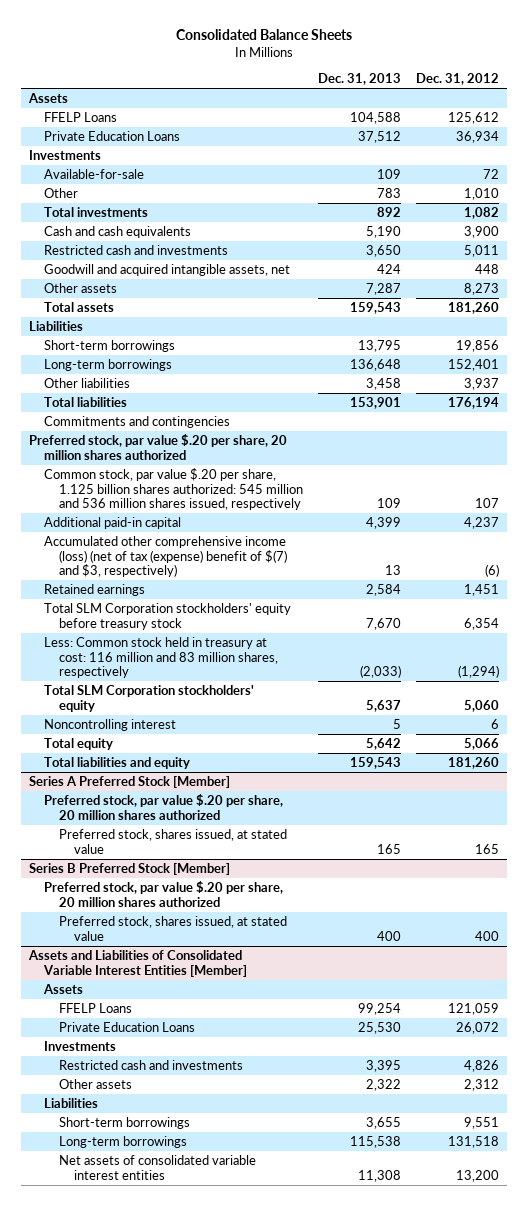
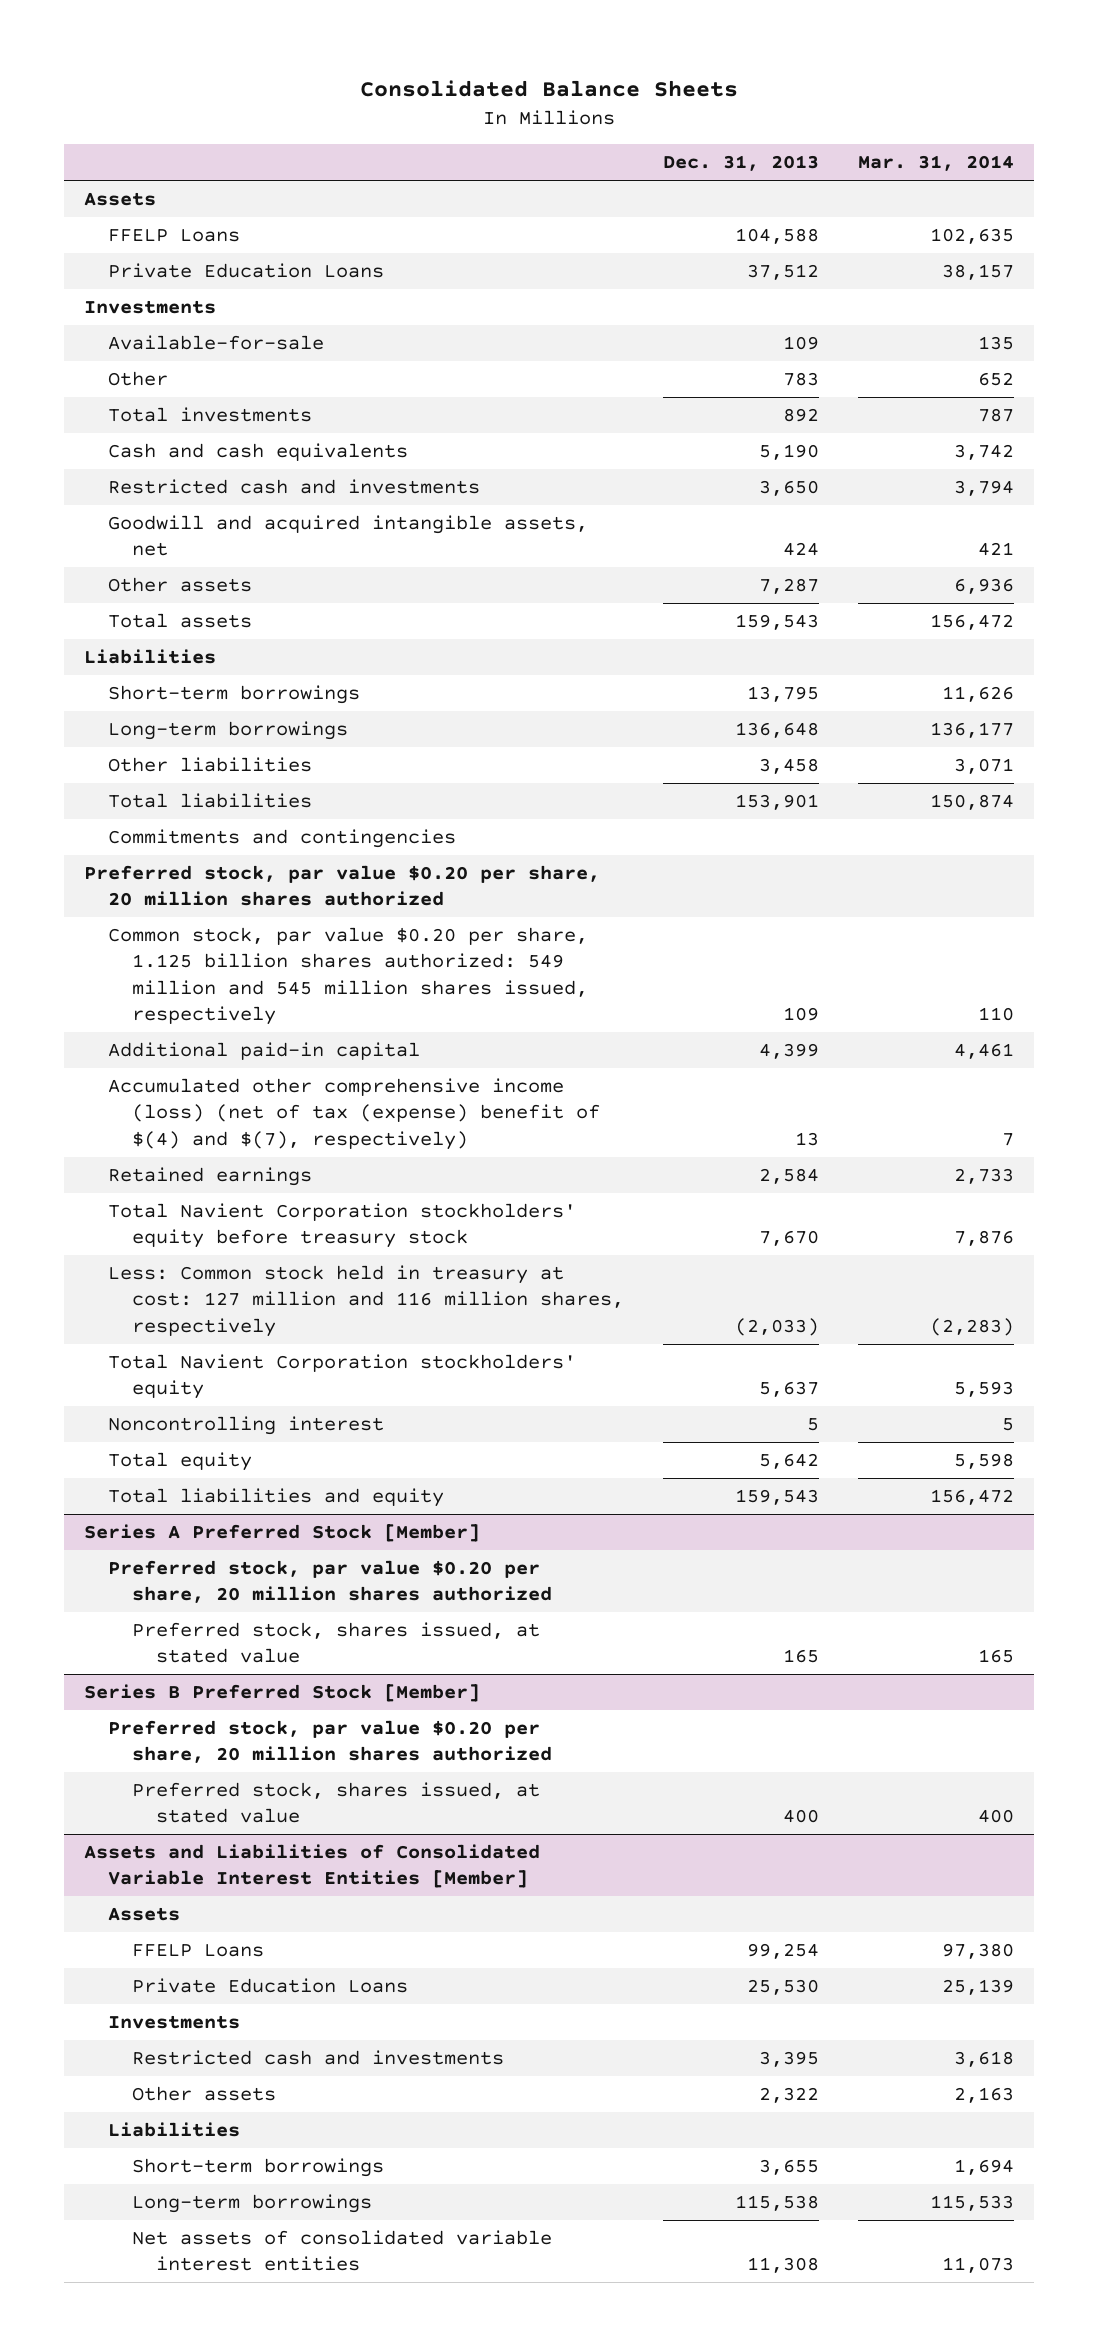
- | Dec. 31, 2013 | Dec. 31, 2012
+ | Dec. 31, 2013 | Mar. 31, 2014
- Preferred stock, par value $.20 per share, 20 million shares authorized
- Common stock, par value $.20 per share, 1.125 billion shares authorized: 545 million and 536 million shares issued, respectively | 109 | 107
+ Preferred stock, par value $0.20 per share, 20 million shares authorized
+ Common stock, par value $0.20 per share, 1.125 billion shares authorized: 549 million and 545 million shares issued, respectively | 109 | 110
- Accumulated other comprehensive income (loss) (net of tax (expense) benefit of $(7) and $3, respectively) | 13 | (6)
+ Accumulated other comprehensive income (loss) (net of tax (expense) benefit of $(4) and $(7), respectively) | 13 | 7
- Total SLM Corporation stockholders' equity before treasury stock | 7,670 | 6,354
- Less: Common stock held in treasury at cost: 116 million and 83 million shares, respectively | (2,033) | (1,294)
- Total SLM Corporation stockholders' equity | 5,637 | 5,060
+ Total Navient Corporation stockholders' equity before treasury stock | 7,670 | 7,876
+ Less: Common stock held in treasury at cost: 127 million and 116 million shares, respectively | (2,033) | (2,283)
+ Total Navient Corporation stockholders' equity | 5,637 | 5,593
@ Series A Preferred Stock [Member]
- Preferred stock, par value $.20 per share, 20 million shares authorized
+ Preferred stock, par value $0.20 per share, 20 million shares authorized
@ Series B Preferred Stock [Member]
- Preferred stock, par value $.20 per share, 20 million shares authorized
+ Preferred stock, par value $0.20 per share, 20 million shares authorized

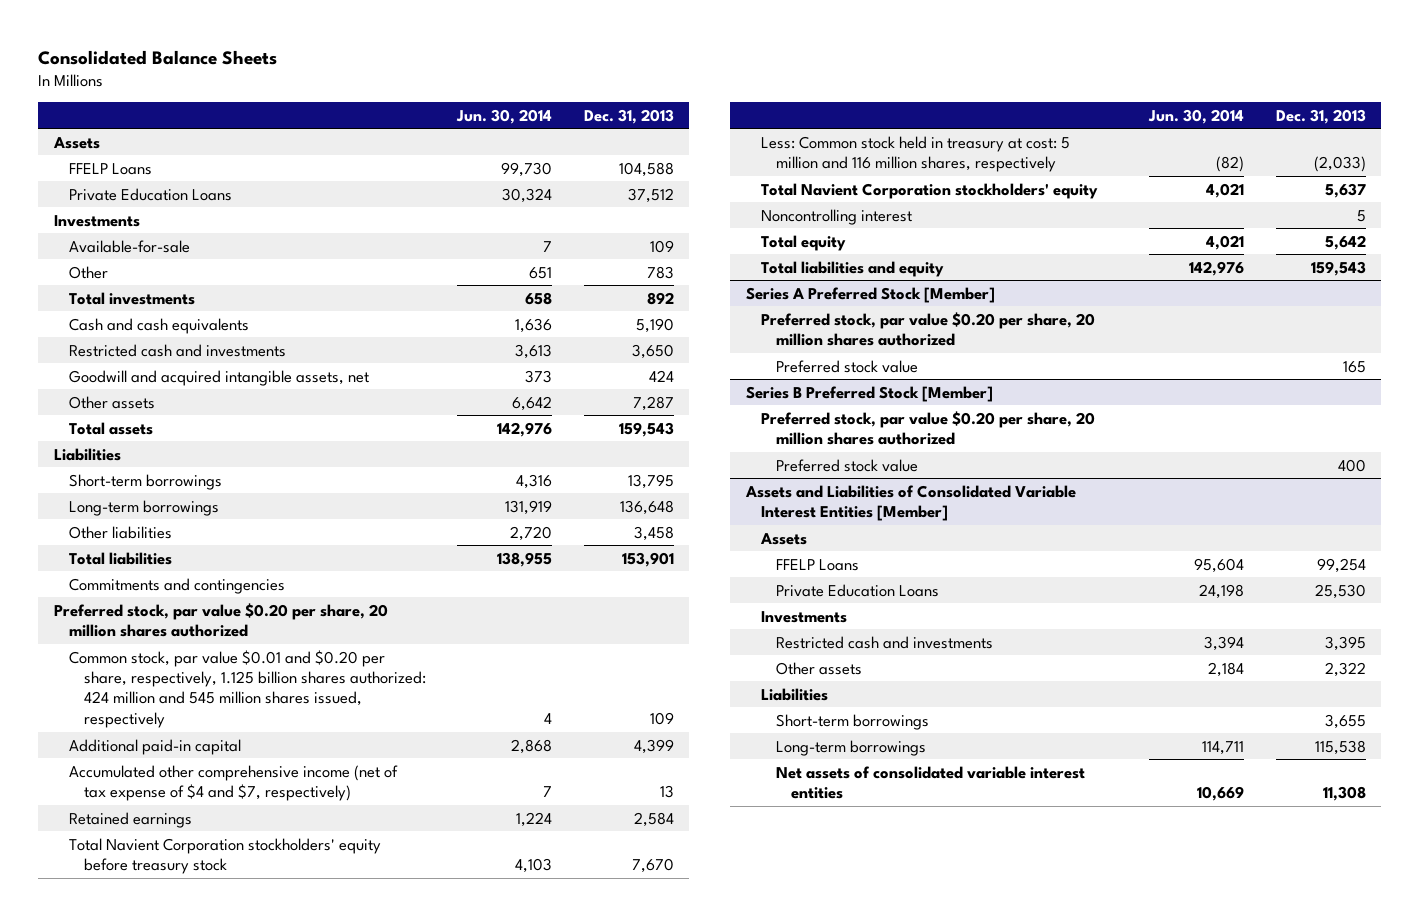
- | Dec. 31, 2013 | Mar. 31, 2014
+ | Jun. 30, 2014 | Dec. 31, 2013
- Common stock, par value $0.20 per share, 1.125 billion shares authorized: 549 million and 545 million shares issued, respectively | 109 | 110
+ Common stock, par value $0.01 and $0.20 per share, respectively, 1.125 billion shares authorized: 424 million and 545 million shares issued, respectively | 4 | 109
- Accumulated other comprehensive income (loss) (net of tax (expense) benefit of $(4) and $(7), respectively) | 13 | 7
+ Accumulated other comprehensive income (net of tax expense of $4 and $7, respectively) | 7 | 13
- Less: Common stock held in treasury at cost: 127 million and 116 million shares, respectively | (2,033) | (2,283)
+ Less: Common stock held in treasury at cost: 5 million and 116 million shares, respectively | (82) | (2,033)
@ Series A Preferred Stock [Member]
- Preferred stock, shares issued, at stated value | 165 | 165
+ Preferred stock value | | 165
@ Series B Preferred Stock [Member]
- Preferred stock, shares issued, at stated value | 400 | 400
+ Preferred stock value | | 400

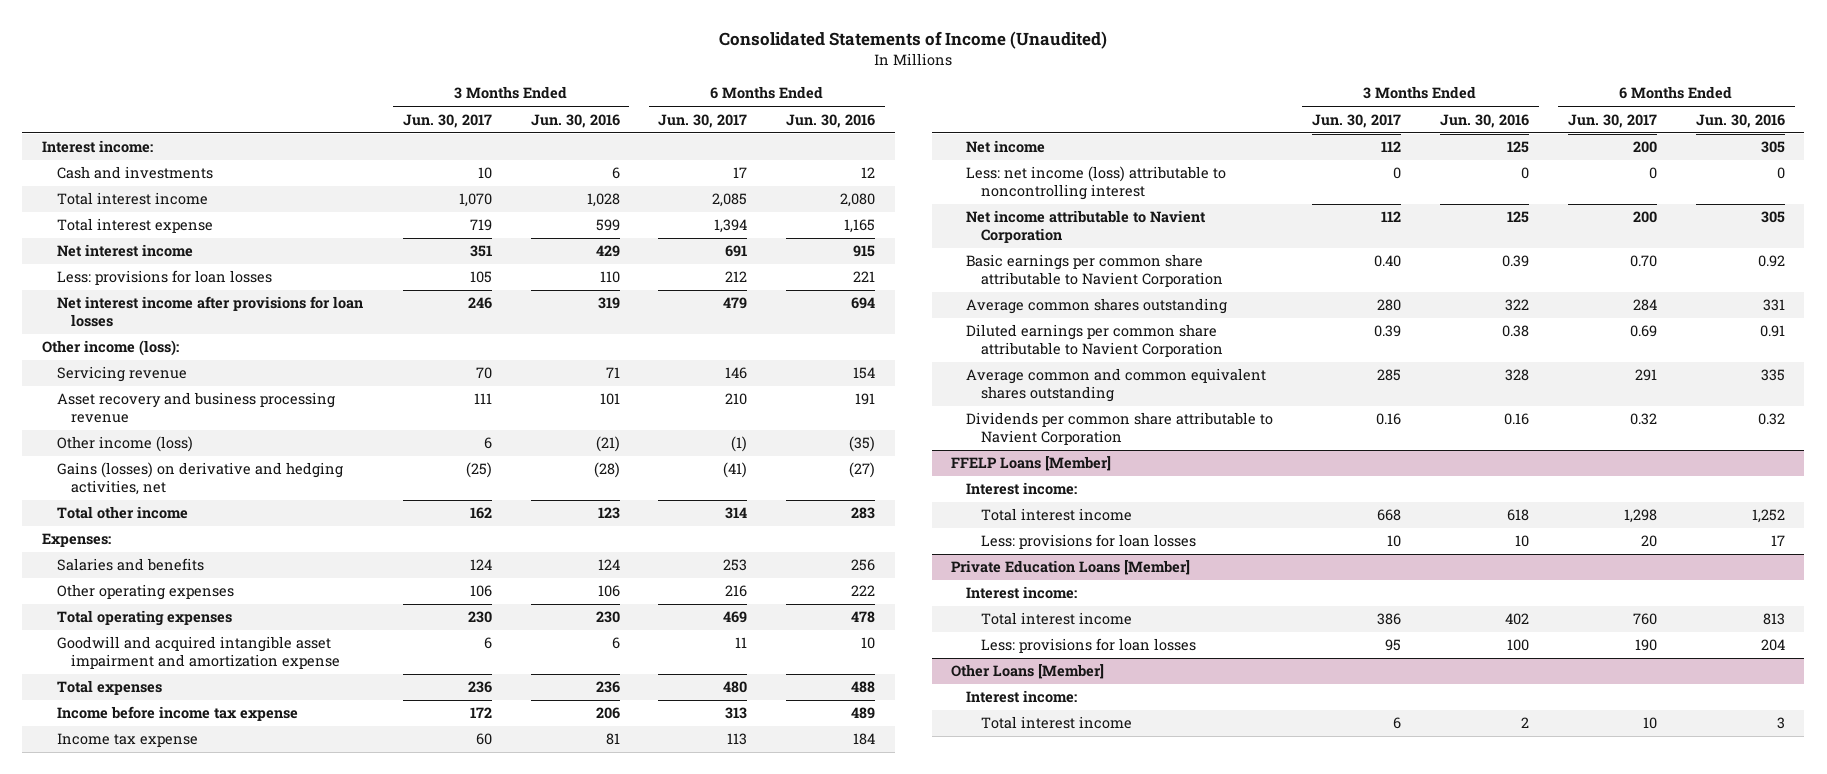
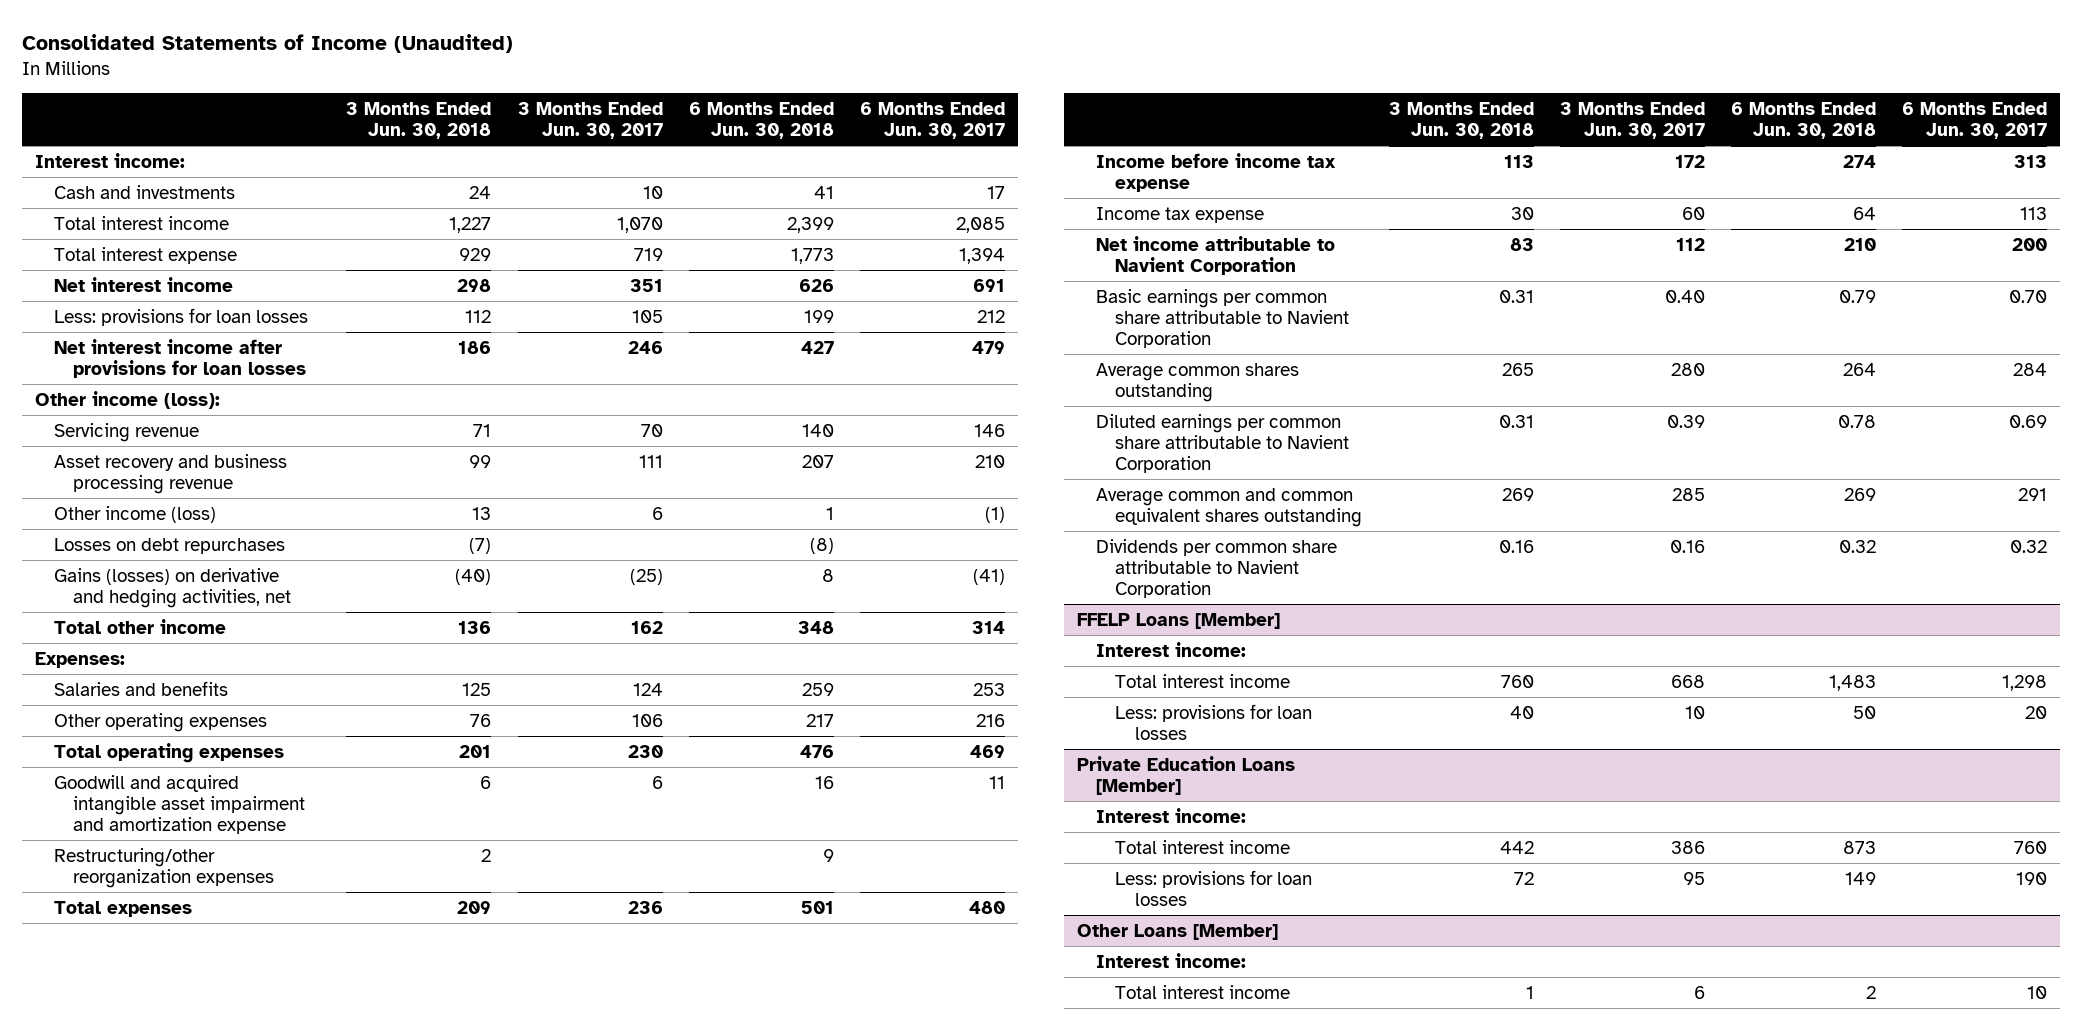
- | 3 Months Ended Jun. 30, 2017 | 3 Months Ended Jun. 30, 2016 | 6 Months Ended Jun. 30, 2017 | 6 Months Ended Jun. 30, 2016
+ | 3 Months Ended Jun. 30, 2018 | 3 Months Ended Jun. 30, 2017 | 6 Months Ended Jun. 30, 2018 | 6 Months Ended Jun. 30, 2017
+ Losses on debt repurchases | (7) | | (8) |
+ Restructuring/other reorganization expenses | 2 | | 9 |
- Net income | 112 | 125 | 200 | 305
- Less: net income (loss) attributable to noncontrolling interest | 0 | 0 | 0 | 0

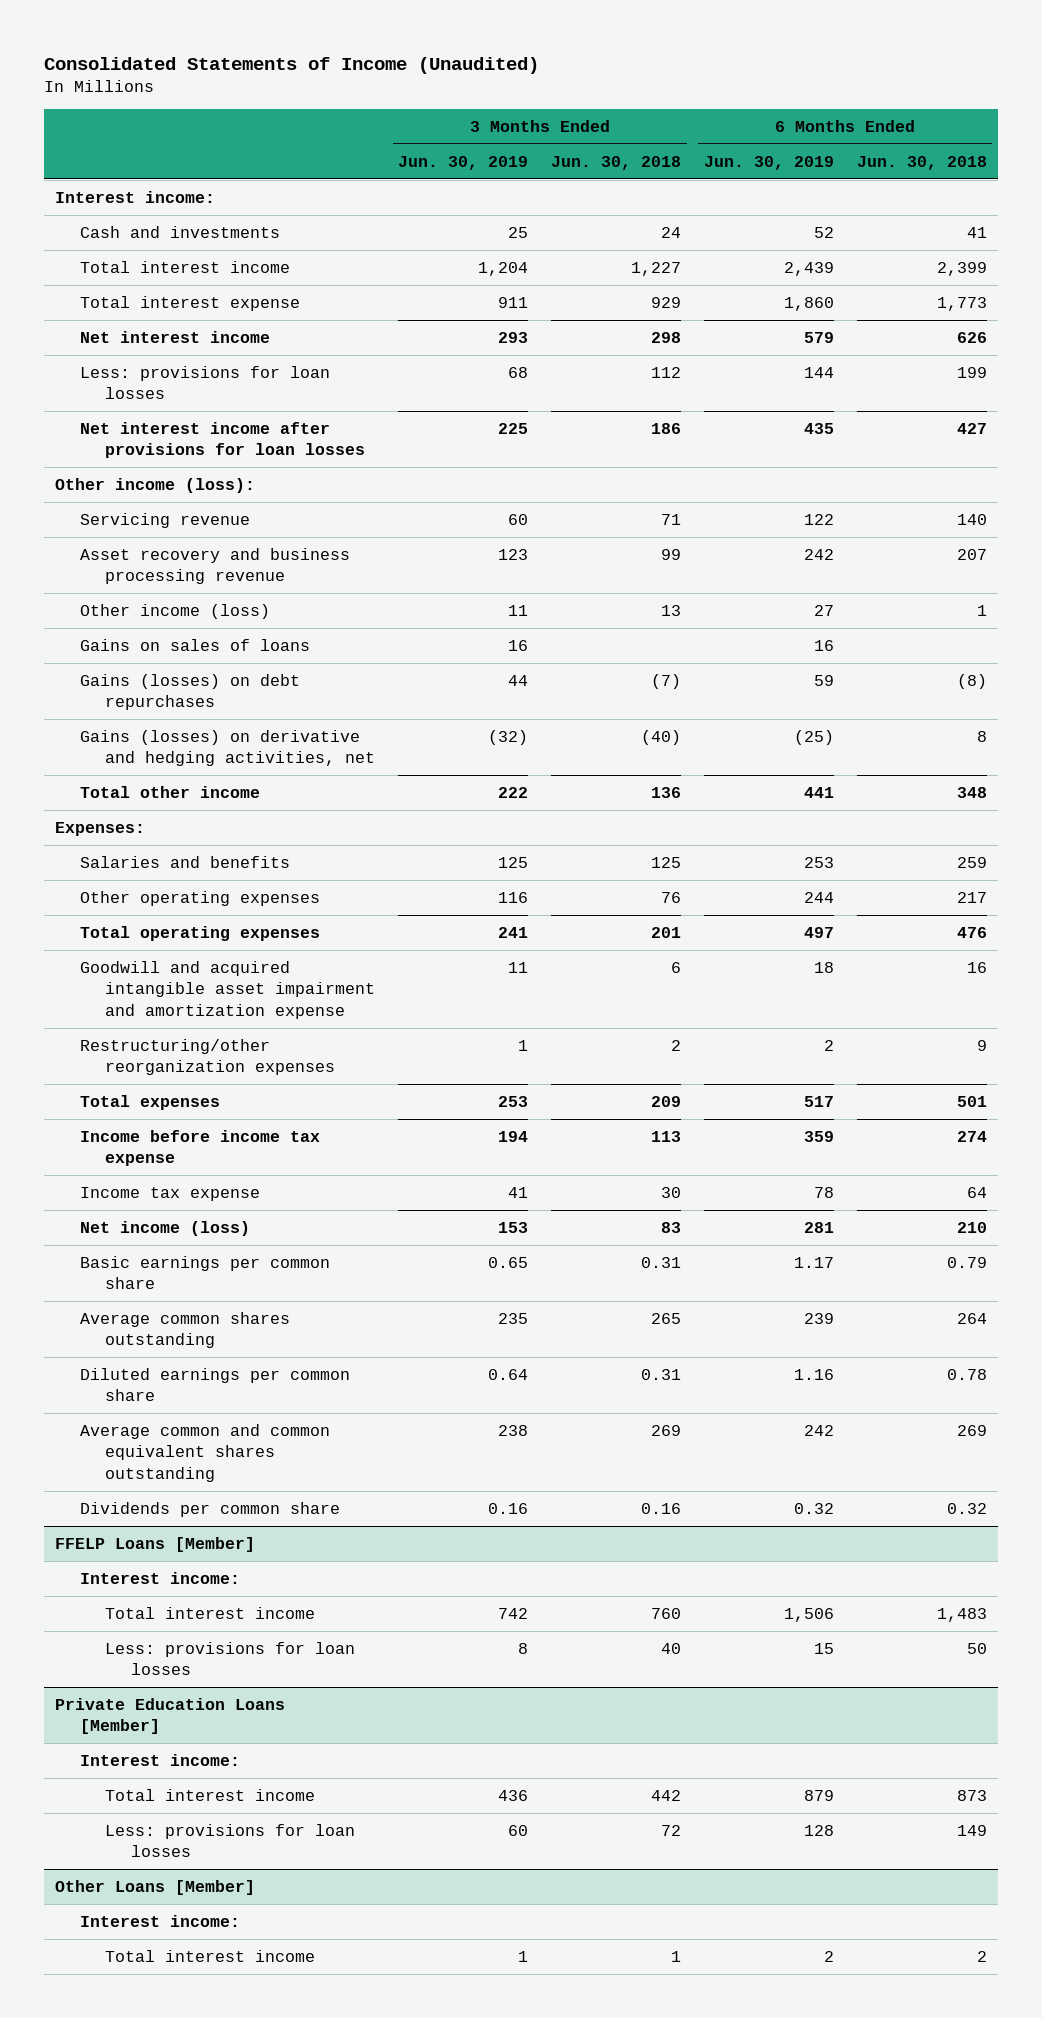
- | 3 Months Ended Jun. 30, 2018 | 3 Months Ended Jun. 30, 2017 | 6 Months Ended Jun. 30, 2018 | 6 Months Ended Jun. 30, 2017
+ | 3 Months Ended Jun. 30, 2019 | 3 Months Ended Jun. 30, 2018 | 6 Months Ended Jun. 30, 2019 | 6 Months Ended Jun. 30, 2018
- Losses on debt repurchases | (7) | | (8) |
+ Gains on sales of loans | 16 | | 16 |
+ Gains (losses) on debt repurchases | 44 | (7) | 59 | (8)
- Net income attributable to Navient Corporation | 83 | 112 | 210 | 200
- Basic earnings per common share attributable to Navient Corporation | 0.31 | 0.40 | 0.79 | 0.70
+ Net income (loss) | 153 | 83 | 281 | 210
+ Basic earnings per common share | 0.65 | 0.31 | 1.17 | 0.79
- Diluted earnings per common share attributable to Navient Corporation | 0.31 | 0.39 | 0.78 | 0.69
+ Diluted earnings per common share | 0.64 | 0.31 | 1.16 | 0.78
- Dividends per common share attributable to Navient Corporation | 0.16 | 0.16 | 0.32 | 0.32
+ Dividends per common share | 0.16 | 0.16 | 0.32 | 0.32

